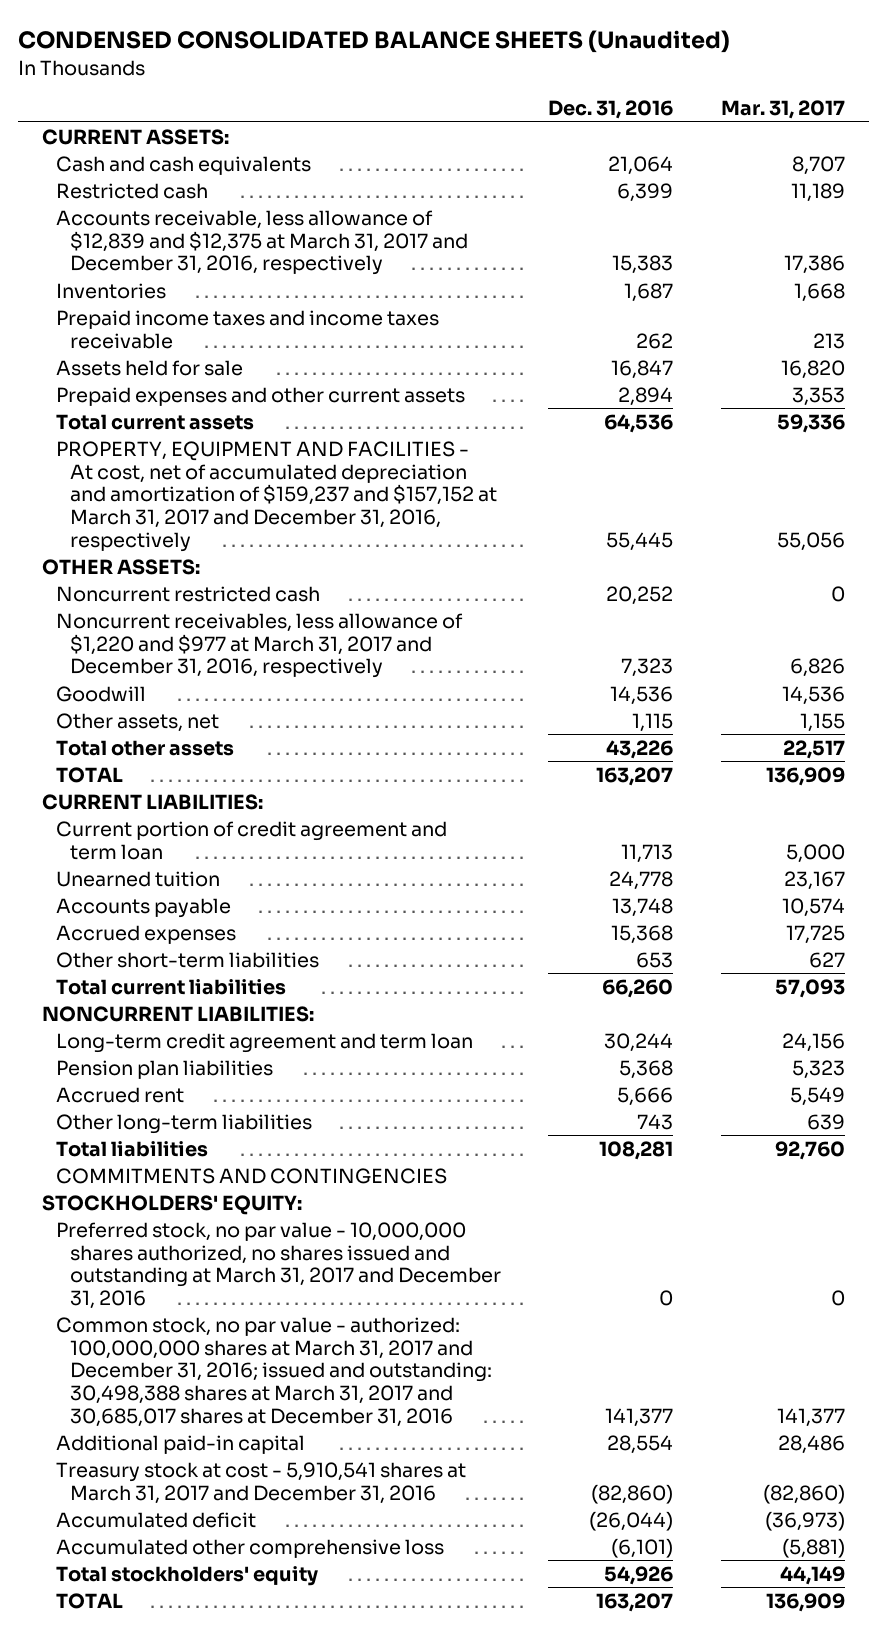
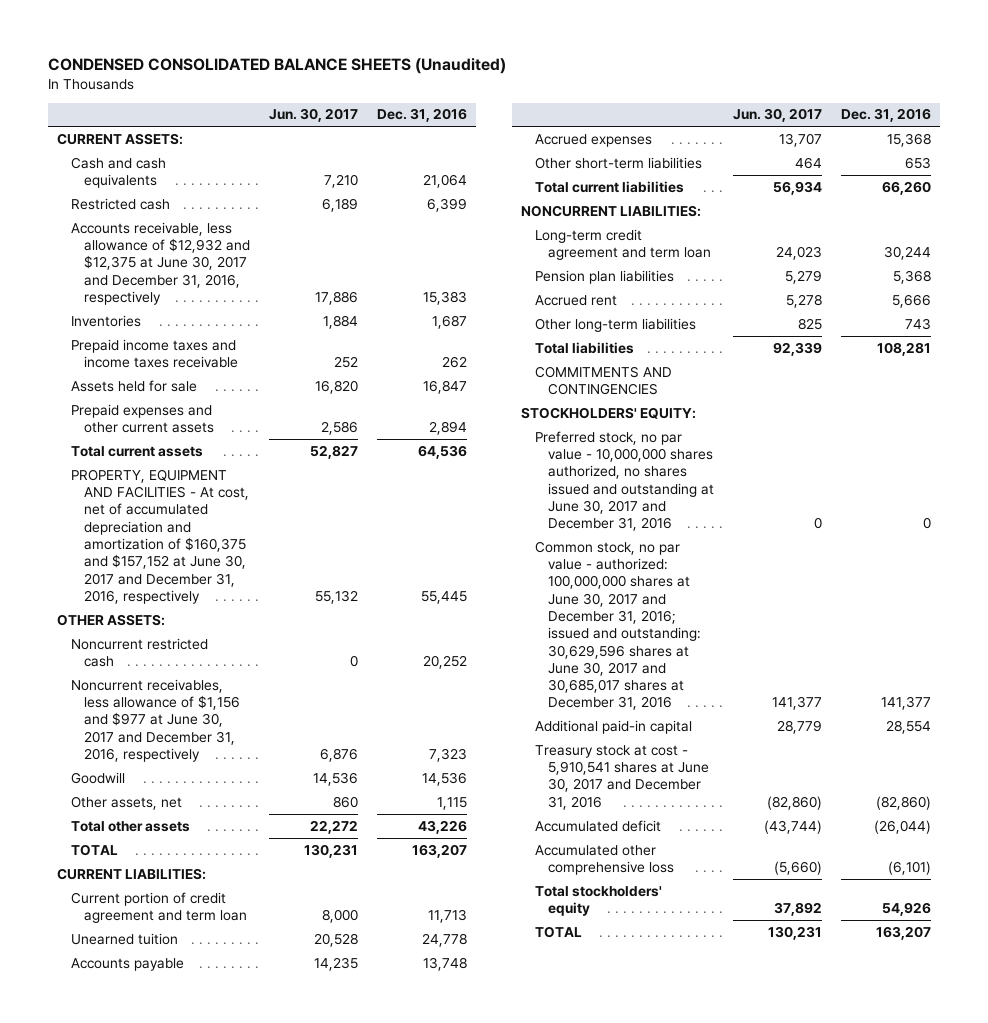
- | Dec. 31, 2016 | Mar. 31, 2017
+ | Jun. 30, 2017 | Dec. 31, 2016
- Accounts receivable, less allowance of $12,839 and $12,375 at March 31, 2017 and December 31, 2016, respectively | 15,383 | 17,386
+ Accounts receivable, less allowance of $12,932 and $12,375 at June 30, 2017 and December 31, 2016, respectively | 17,886 | 15,383
- PROPERTY, EQUIPMENT AND FACILITIES - At cost, net of accumulated depreciation and amortization of $159,237 and $157,152 at March 31, 2017 and December 31, 2016, respectively | 55,445 | 55,056
+ PROPERTY, EQUIPMENT AND FACILITIES - At cost, net of accumulated depreciation and amortization of $160,375 and $157,152 at June 30, 2017 and December 31, 2016, respectively | 55,132 | 55,445
- Noncurrent receivables, less allowance of $1,220 and $977 at March 31, 2017 and December 31, 2016, respectively | 7,323 | 6,826
+ Noncurrent receivables, less allowance of $1,156 and $977 at June 30, 2017 and December 31, 2016, respectively | 6,876 | 7,323
- Preferred stock, no par value - 10,000,000 shares authorized, no shares issued and outstanding at March 31, 2017 and December 31, 2016 | 0 | 0
- Common stock, no par value - authorized: 100,000,000 shares at March 31, 2017 and December 31, 2016; issued and outstanding: 30,498,388 shares at March 31, 2017 and 30,685,017 shares at December 31, 2016 | 141,377 | 141,377
+ Preferred stock, no par value - 10,000,000 shares authorized, no shares issued and outstanding at June 30, 2017 and December 31, 2016 | 0 | 0
+ Common stock, no par value - authorized: 100,000,000 shares at June 30, 2017 and December 31, 2016; issued and outstanding: 30,629,596 shares at June 30, 2017 and 30,685,017 shares at December 31, 2016 | 141,377 | 141,377
- Treasury stock at cost - 5,910,541 shares at March 31, 2017 and December 31, 2016 | (82,860) | (82,860)
+ Treasury stock at cost - 5,910,541 shares at June 30, 2017 and December 31, 2016 | (82,860) | (82,860)

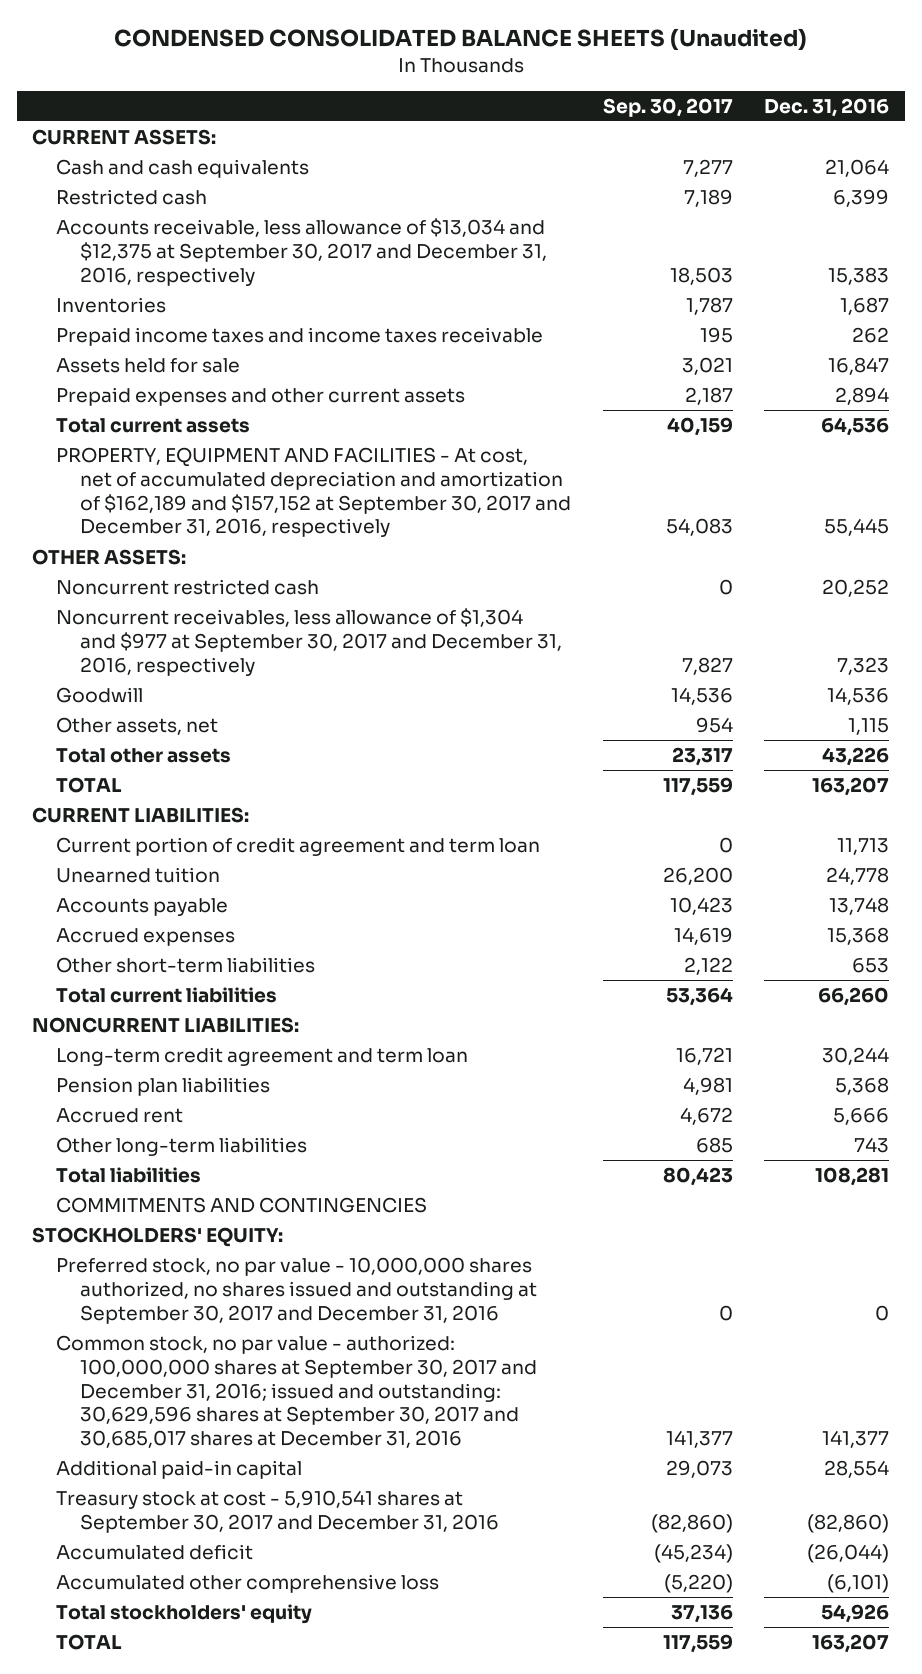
- | Jun. 30, 2017 | Dec. 31, 2016
+ | Sep. 30, 2017 | Dec. 31, 2016
- Accounts receivable, less allowance of $12,932 and $12,375 at June 30, 2017 and December 31, 2016, respectively | 17,886 | 15,383
+ Accounts receivable, less allowance of $13,034 and $12,375 at September 30, 2017 and December 31, 2016, respectively | 18,503 | 15,383
- PROPERTY, EQUIPMENT AND FACILITIES - At cost, net of accumulated depreciation and amortization of $160,375 and $157,152 at June 30, 2017 and December 31, 2016, respectively | 55,132 | 55,445
+ PROPERTY, EQUIPMENT AND FACILITIES - At cost, net of accumulated depreciation and amortization of $162,189 and $157,152 at September 30, 2017 and December 31, 2016, respectively | 54,083 | 55,445
- Noncurrent receivables, less allowance of $1,156 and $977 at June 30, 2017 and December 31, 2016, respectively | 6,876 | 7,323
+ Noncurrent receivables, less allowance of $1,304 and $977 at September 30, 2017 and December 31, 2016, respectively | 7,827 | 7,323
- Preferred stock, no par value - 10,000,000 shares authorized, no shares issued and outstanding at June 30, 2017 and December 31, 2016 | 0 | 0
- Common stock, no par value - authorized: 100,000,000 shares at June 30, 2017 and December 31, 2016; issued and outstanding: 30,629,596 shares at June 30, 2017 and 30,685,017 shares at December 31, 2016 | 141,377 | 141,377
+ Preferred stock, no par value - 10,000,000 shares authorized, no shares issued and outstanding at September 30, 2017 and December 31, 2016 | 0 | 0
+ Common stock, no par value - authorized: 100,000,000 shares at September 30, 2017 and December 31, 2016; issued and outstanding: 30,629,596 shares at September 30, 2017 and 30,685,017 shares at December 31, 2016 | 141,377 | 141,377
- Treasury stock at cost - 5,910,541 shares at June 30, 2017 and December 31, 2016 | (82,860) | (82,860)
+ Treasury stock at cost - 5,910,541 shares at September 30, 2017 and December 31, 2016 | (82,860) | (82,860)

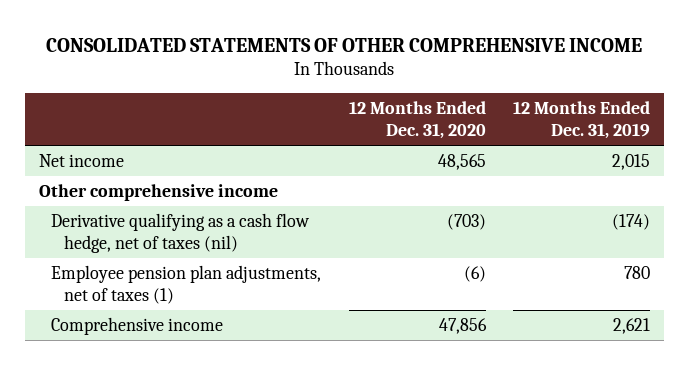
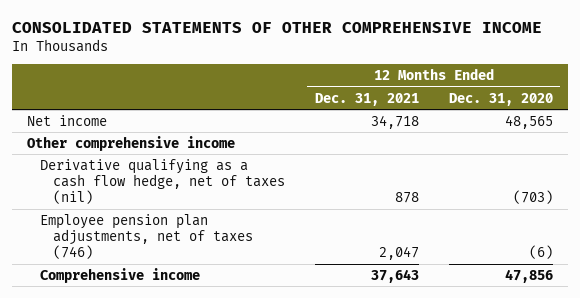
- | 12 Months Ended Dec. 31, 2020 | 12 Months Ended Dec. 31, 2019
+ | 12 Months Ended Dec. 31, 2021 | 12 Months Ended Dec. 31, 2020
- Employee pension plan adjustments, net of taxes (1) | (6) | 780
+ Employee pension plan adjustments, net of taxes (746) | 2,047 | (6)

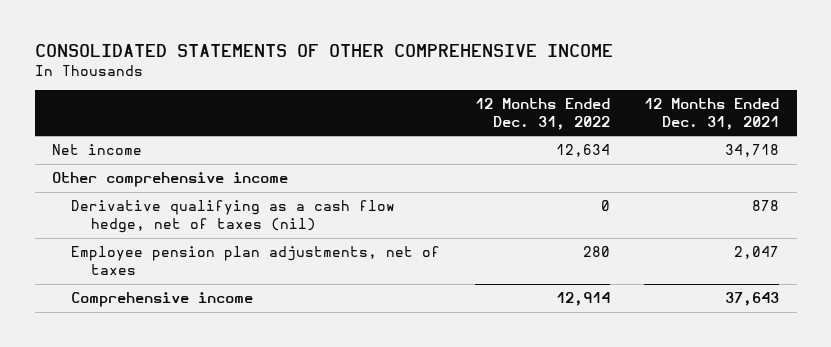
- | 12 Months Ended Dec. 31, 2021 | 12 Months Ended Dec. 31, 2020
+ | 12 Months Ended Dec. 31, 2022 | 12 Months Ended Dec. 31, 2021
- Employee pension plan adjustments, net of taxes (746) | 2,047 | (6)
+ Employee pension plan adjustments, net of taxes | 280 | 2,047

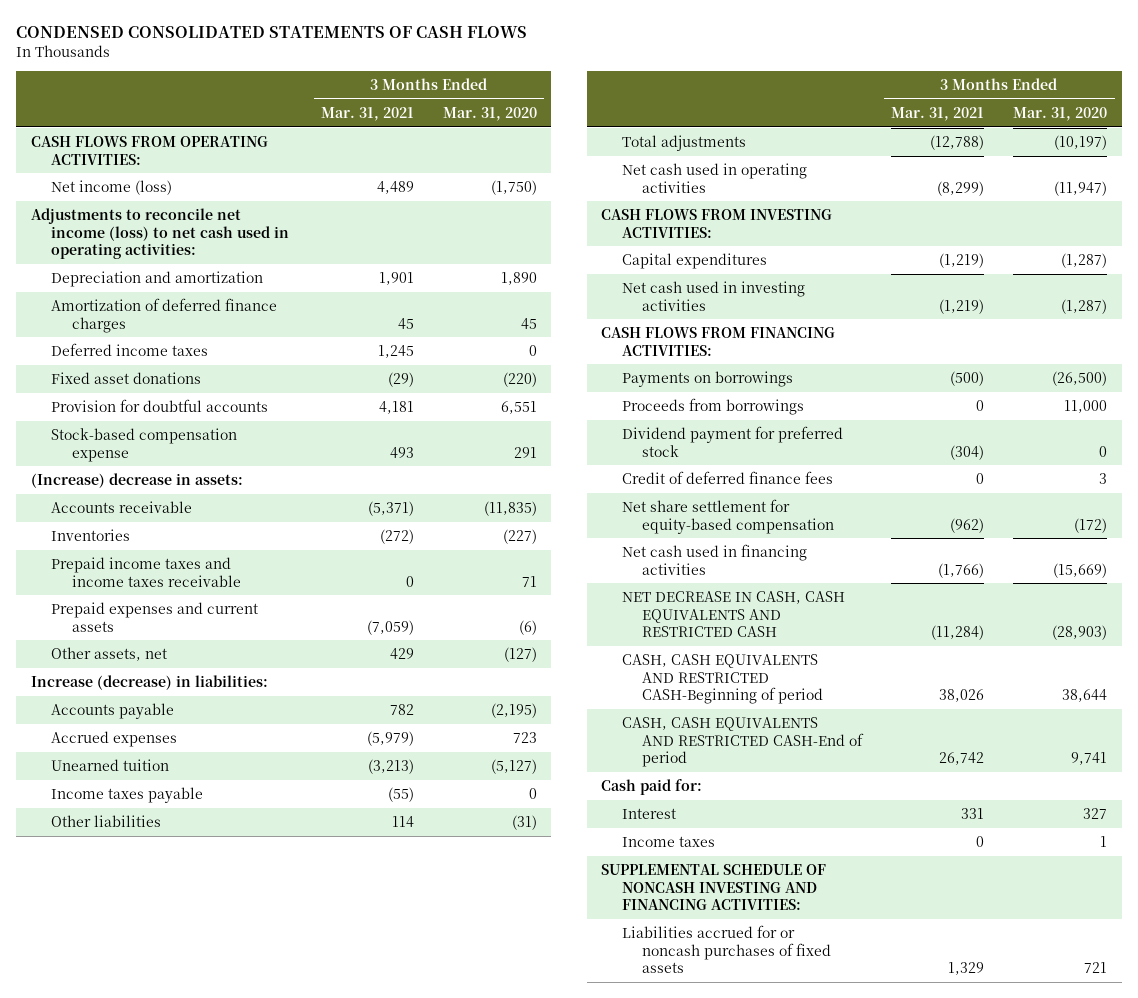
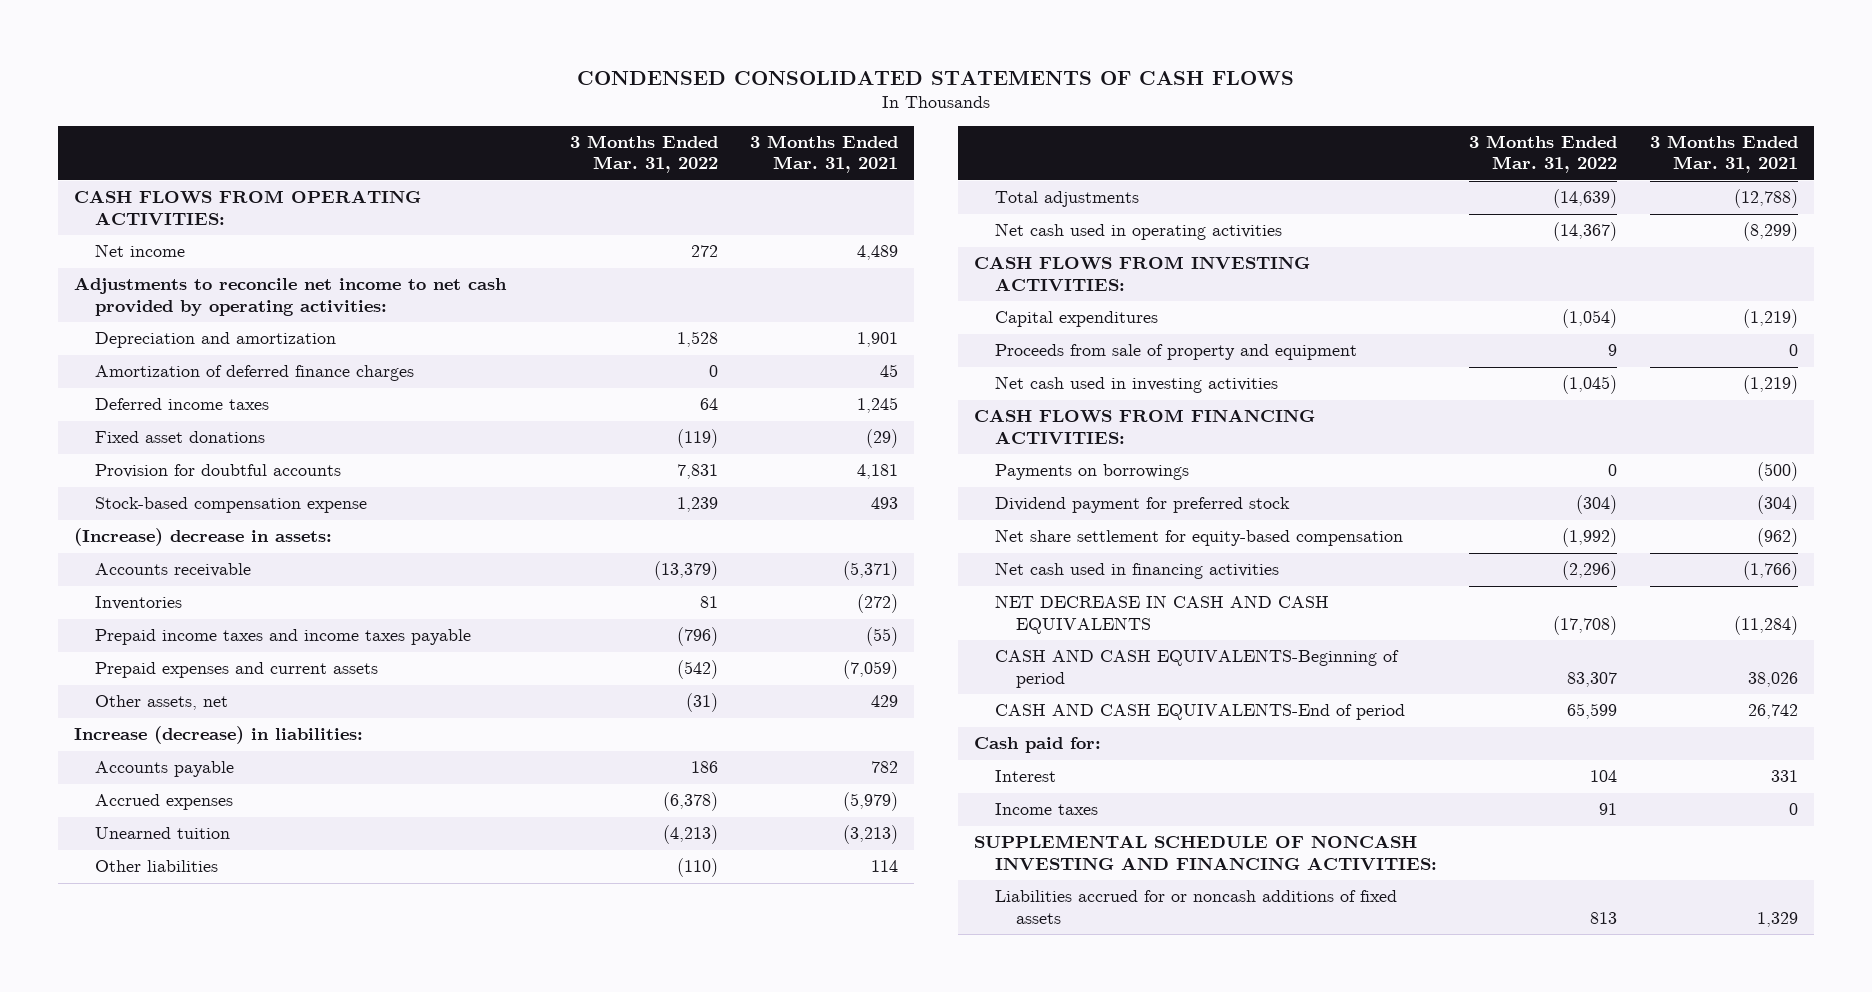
- | 3 Months Ended Mar. 31, 2021 | 3 Months Ended Mar. 31, 2020
+ | 3 Months Ended Mar. 31, 2022 | 3 Months Ended Mar. 31, 2021
- Net income (loss) | 4,489 | (1,750)
- Adjustments to reconcile net income (loss) to net cash used in operating activities:
+ Net income | 272 | 4,489
+ Adjustments to reconcile net income to net cash provided by operating activities:
- Prepaid income taxes and income taxes receivable | 0 | 71
+ Prepaid income taxes and income taxes payable | (796) | (55)
- Income taxes payable | (55) | 0
+ Proceeds from sale of property and equipment | 9 | 0
- Proceeds from borrowings | 0 | 11,000
- Credit of deferred finance fees | 0 | 3
- NET DECREASE IN CASH, CASH EQUIVALENTS AND RESTRICTED CASH | (11,284) | (28,903)
- CASH, CASH EQUIVALENTS AND RESTRICTED CASH-Beginning of period | 38,026 | 38,644
- CASH, CASH EQUIVALENTS AND RESTRICTED CASH-End of period | 26,742 | 9,741
+ NET DECREASE IN CASH AND CASH EQUIVALENTS | (17,708) | (11,284)
+ CASH AND CASH EQUIVALENTS-Beginning of period | 83,307 | 38,026
+ CASH AND CASH EQUIVALENTS-End of period | 65,599 | 26,742
- Liabilities accrued for or noncash purchases of fixed assets | 1,329 | 721
+ Liabilities accrued for or noncash additions of fixed assets | 813 | 1,329

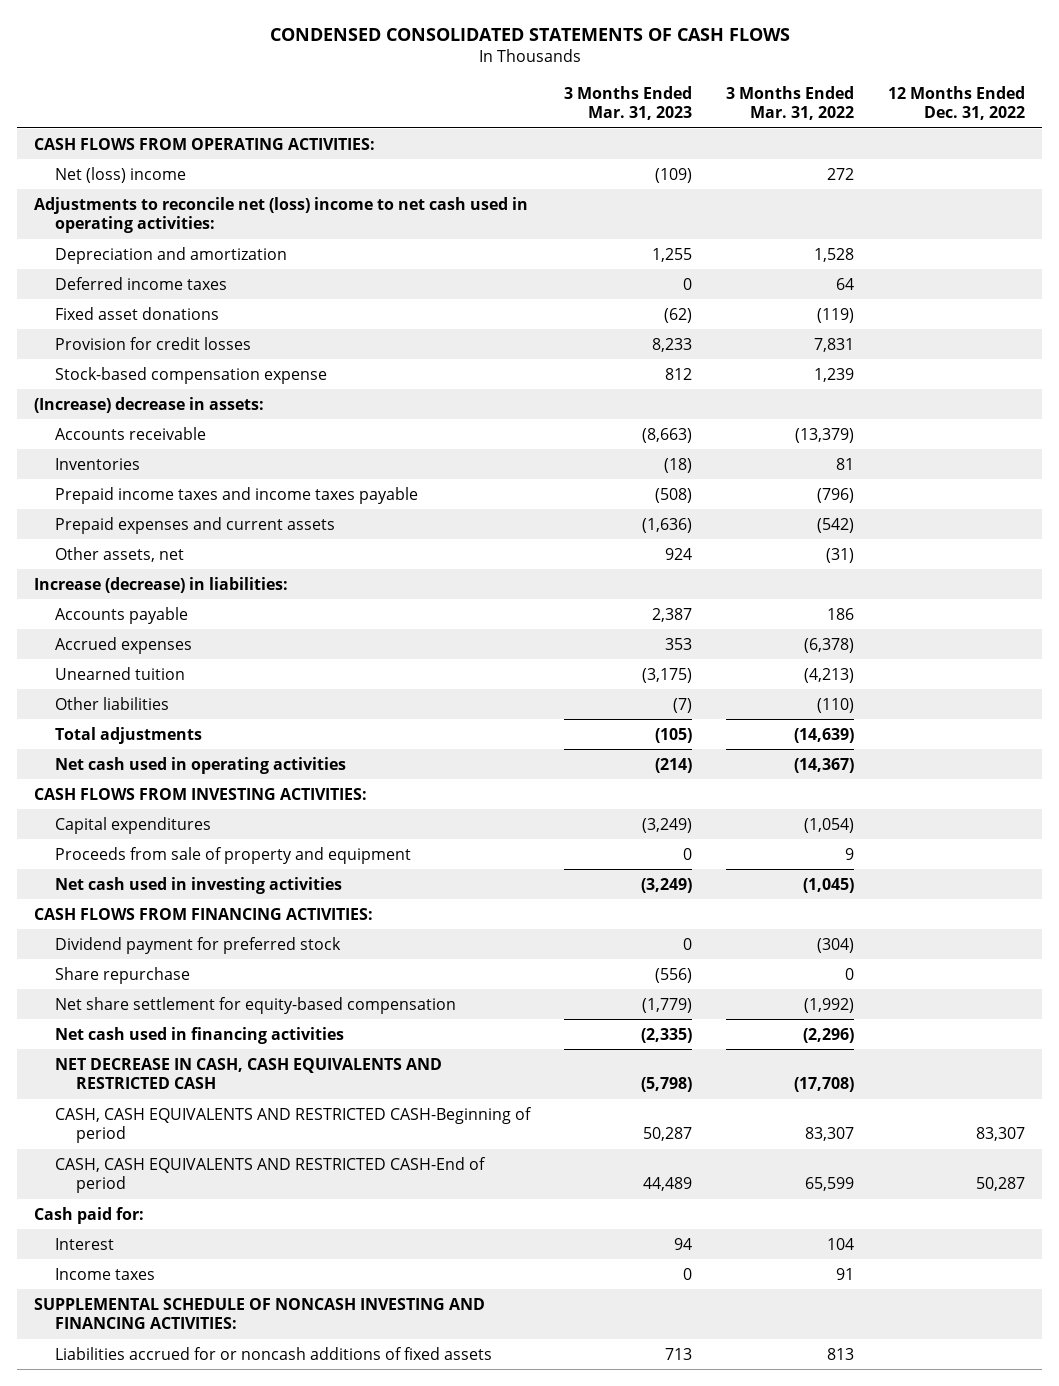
- | 3 Months Ended Mar. 31, 2022 | 3 Months Ended Mar. 31, 2021
+ | 3 Months Ended Mar. 31, 2023 | 3 Months Ended Mar. 31, 2022 | 12 Months Ended Dec. 31, 2022
- Net income | 272 | 4,489
- Adjustments to reconcile net income to net cash provided by operating activities:
+ Net (loss) income | (109) | 272 |
+ Adjustments to reconcile net (loss) income to net cash used in operating activities:
- Amortization of deferred finance charges | 0 | 45
- Provision for doubtful accounts | 7,831 | 4,181
+ Provision for credit losses | 8,233 | 7,831 |
- Payments on borrowings | 0 | (500)
+ Share repurchase | (556) | 0 |
- NET DECREASE IN CASH AND CASH EQUIVALENTS | (17,708) | (11,284)
- CASH AND CASH EQUIVALENTS-Beginning of period | 83,307 | 38,026
- CASH AND CASH EQUIVALENTS-End of period | 65,599 | 26,742
+ NET DECREASE IN CASH, CASH EQUIVALENTS AND RESTRICTED CASH | (5,798) | (17,708) |
+ CASH, CASH EQUIVALENTS AND RESTRICTED CASH-Beginning of period | 50,287 | 83,307 | 83,307
+ CASH, CASH EQUIVALENTS AND RESTRICTED CASH-End of period | 44,489 | 65,599 | 50,287

